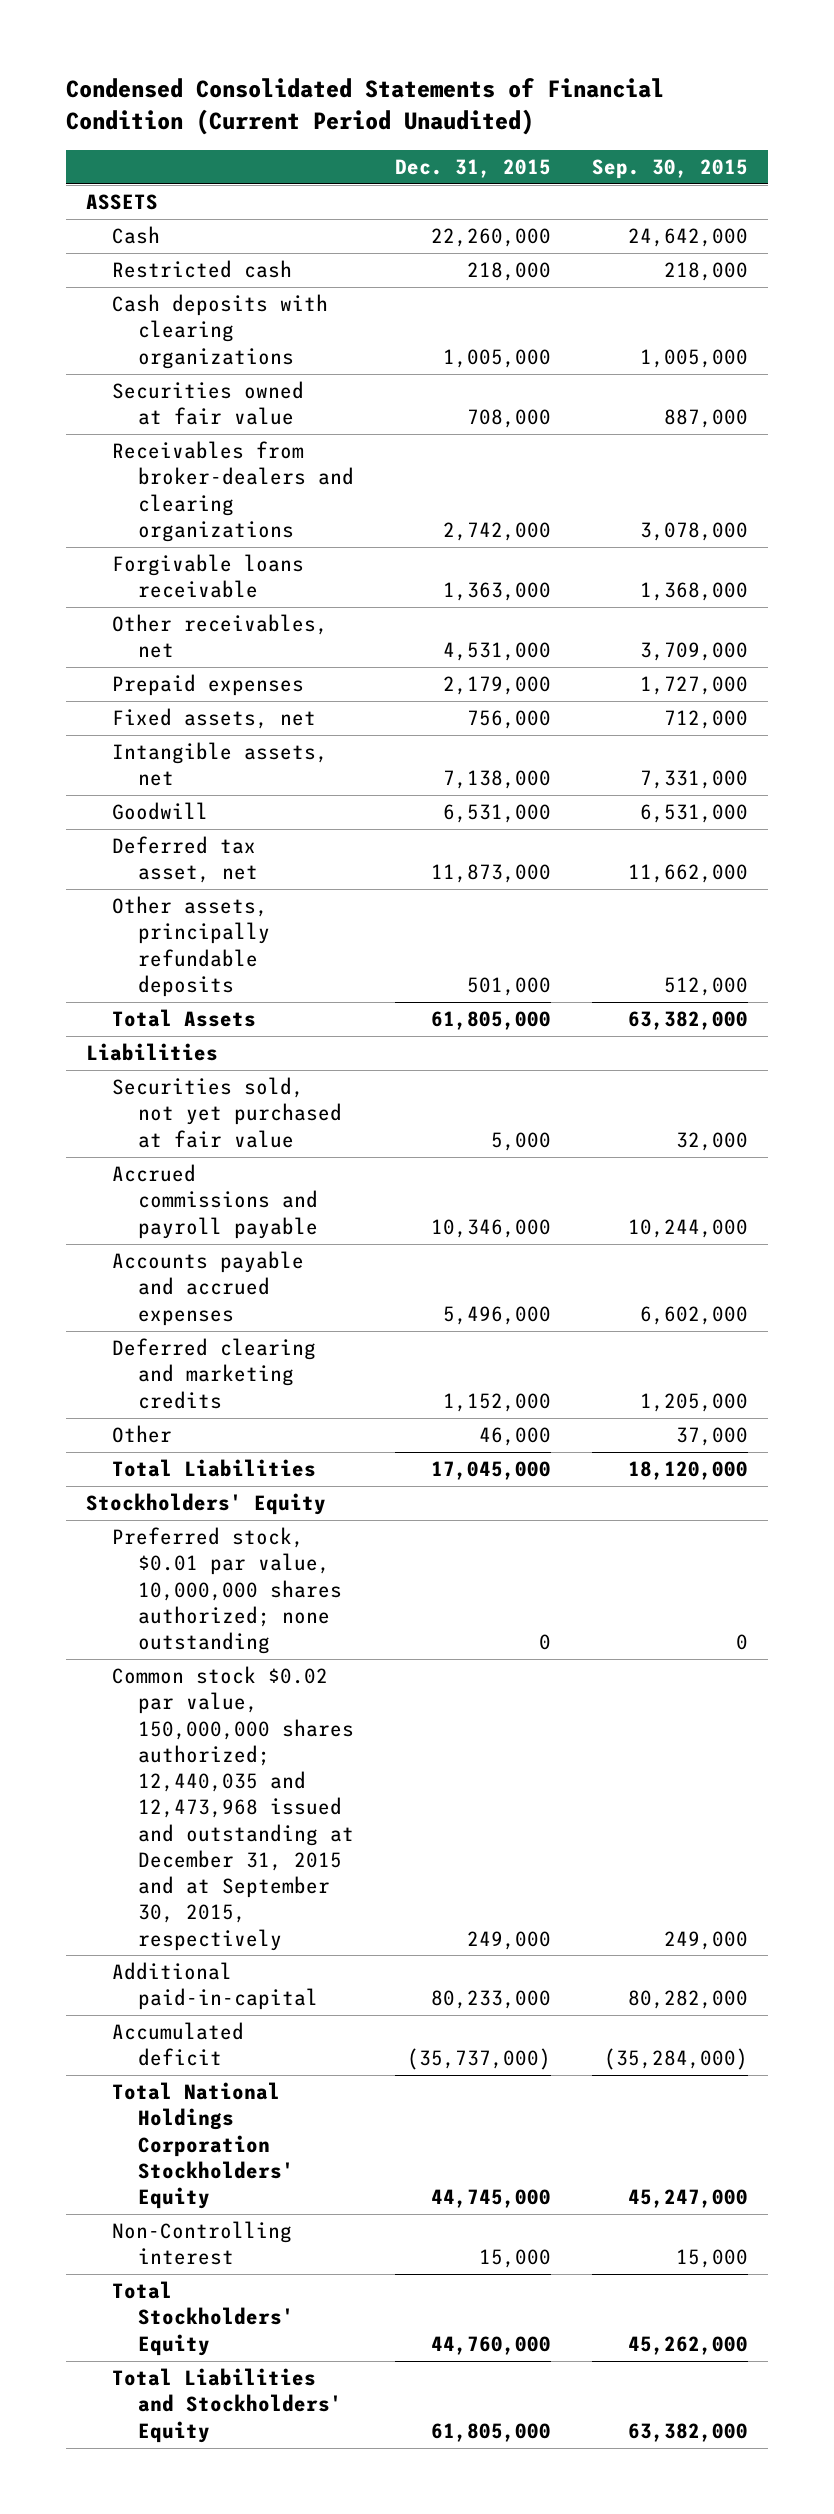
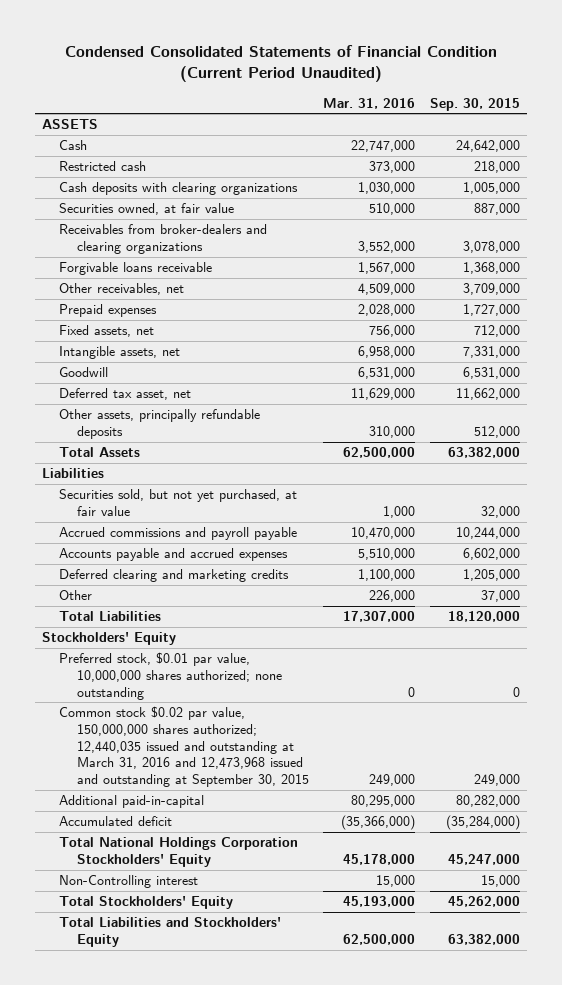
- | Dec. 31, 2015 | Sep. 30, 2015
+ | Mar. 31, 2016 | Sep. 30, 2015
- Securities owned at fair value | 708,000 | 887,000
+ Securities owned, at fair value | 510,000 | 887,000
- Securities sold, not yet purchased at fair value | 5,000 | 32,000
+ Securities sold, but not yet purchased, at fair value | 1,000 | 32,000
- Common stock $0.02 par value, 150,000,000 shares authorized; 12,440,035 and 12,473,968 issued and outstanding at December 31, 2015 and at September 30, 2015, respectively | 249,000 | 249,000
+ Common stock $0.02 par value, 150,000,000 shares authorized; 12,440,035 issued and outstanding at March 31, 2016 and 12,473,968 issued and outstanding at September 30, 2015 | 249,000 | 249,000

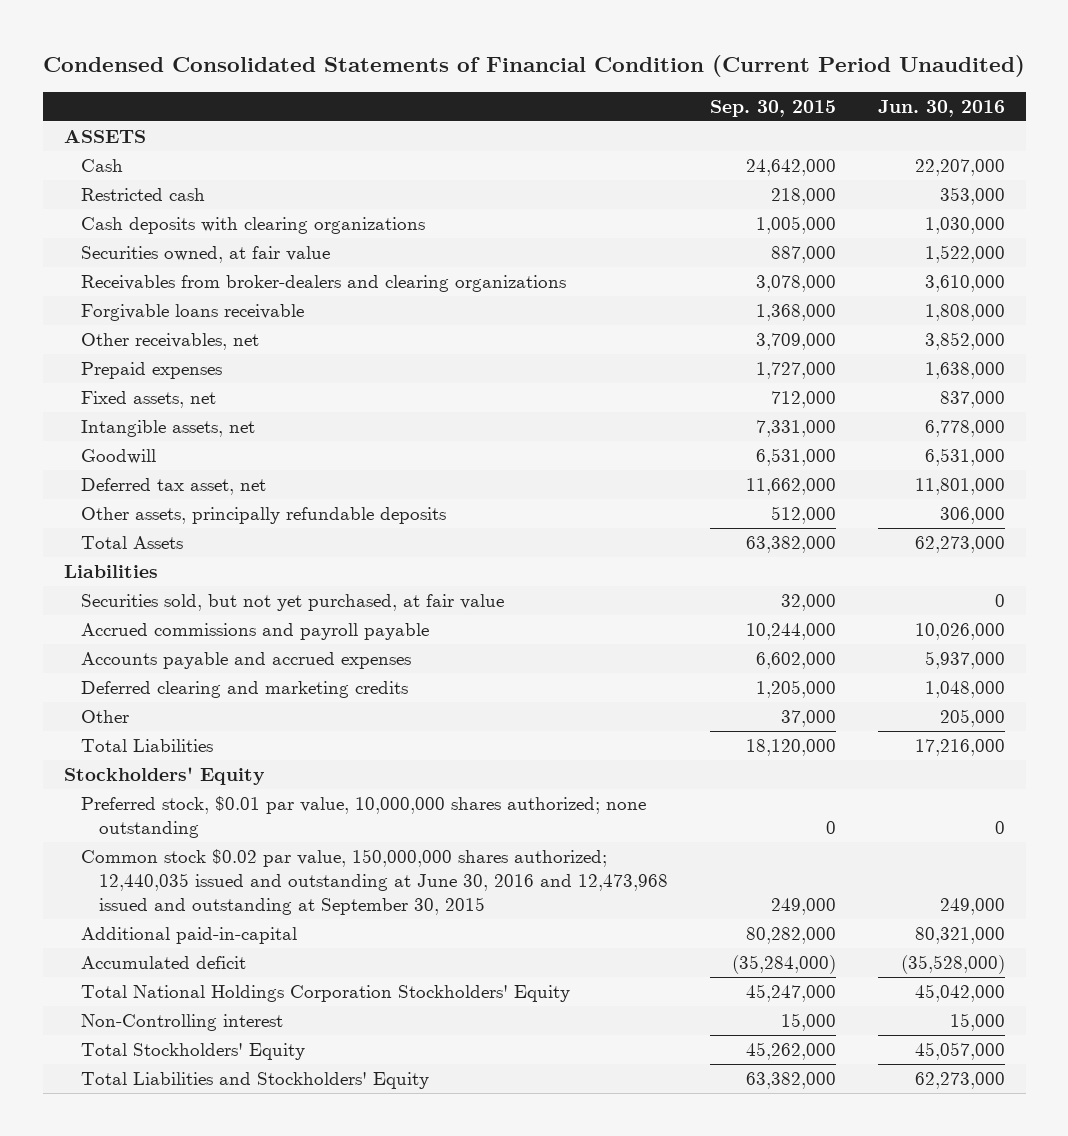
- | Mar. 31, 2016 | Sep. 30, 2015
+ | Sep. 30, 2015 | Jun. 30, 2016
- Common stock $0.02 par value, 150,000,000 shares authorized; 12,440,035 issued and outstanding at March 31, 2016 and 12,473,968 issued and outstanding at September 30, 2015 | 249,000 | 249,000
+ Common stock $0.02 par value, 150,000,000 shares authorized; 12,440,035 issued and outstanding at June 30, 2016 and 12,473,968 issued and outstanding at September 30, 2015 | 249,000 | 249,000

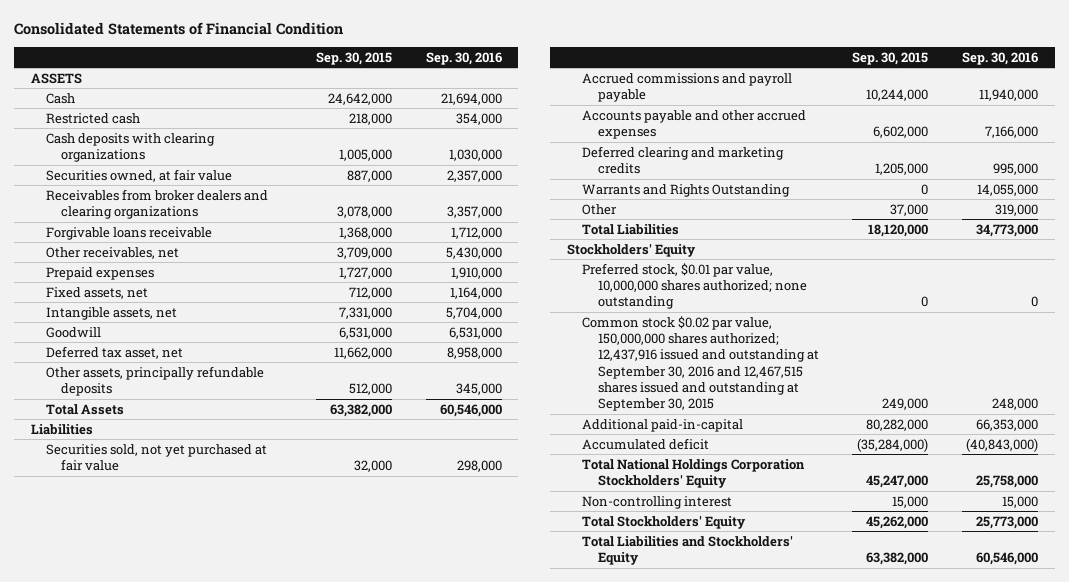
- Condensed Consolidated Statements of Financial Condition (Current Period Unaudited)
+ Consolidated Statements of Financial Condition
- | Sep. 30, 2015 | Jun. 30, 2016
+ | Sep. 30, 2015 | Sep. 30, 2016
- Receivables from broker-dealers and clearing organizations | 3,078,000 | 3,610,000
+ Receivables from broker dealers and clearing organizations | 3,078,000 | 3,357,000
- Securities sold, but not yet purchased, at fair value | 32,000 | 0
+ Securities sold, not yet purchased at fair value | 32,000 | 298,000
- Accounts payable and accrued expenses | 6,602,000 | 5,937,000
+ Accounts payable and other accrued expenses | 6,602,000 | 7,166,000
+ Warrants and Rights Outstanding | 0 | 14,055,000
- Common stock $0.02 par value, 150,000,000 shares authorized; 12,440,035 issued and outstanding at June 30, 2016 and 12,473,968 issued and outstanding at September 30, 2015 | 249,000 | 249,000
+ Common stock $0.02 par value, 150,000,000 shares authorized; 12,437,916 issued and outstanding at September 30, 2016 and 12,467,515 shares issued and outstanding at September 30, 2015 | 249,000 | 248,000
- Non-Controlling interest | 15,000 | 15,000
+ Non-controlling interest | 15,000 | 15,000

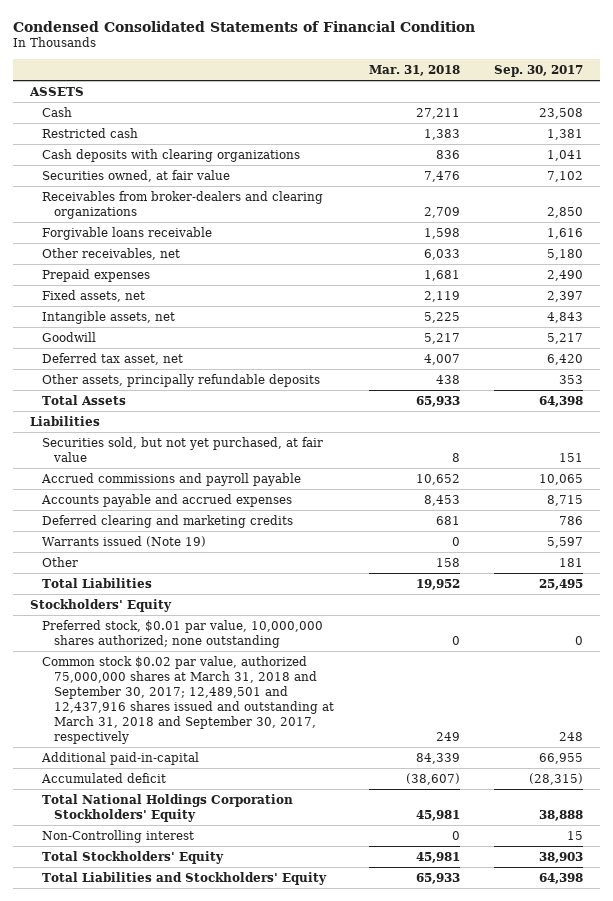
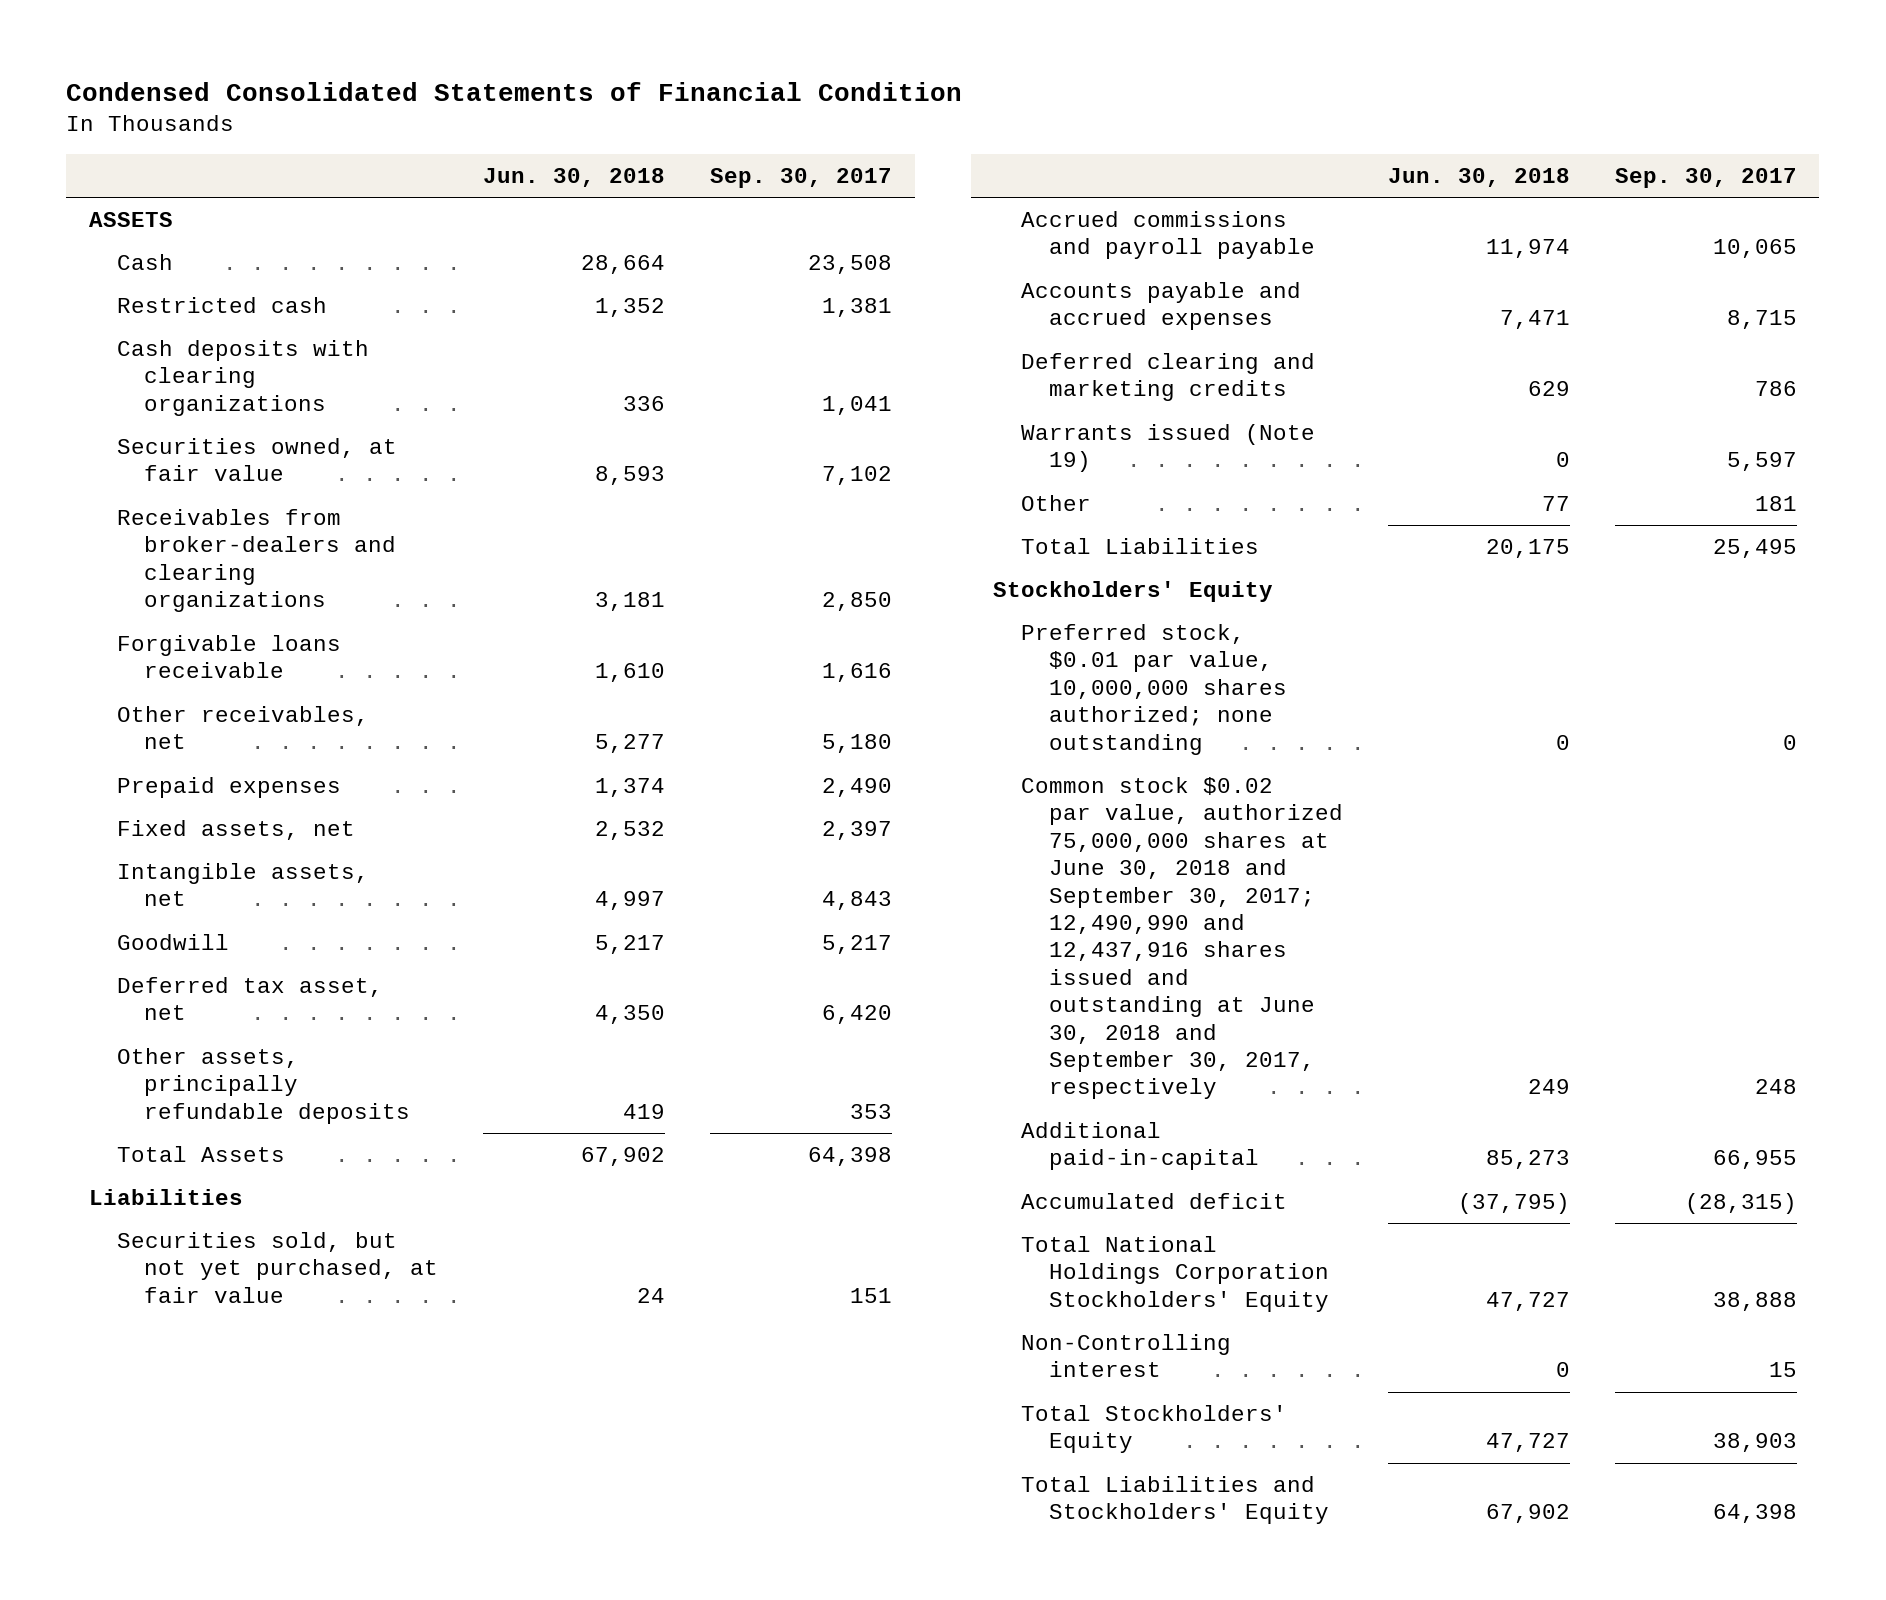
- | Mar. 31, 2018 | Sep. 30, 2017
+ | Jun. 30, 2018 | Sep. 30, 2017
- Common stock $0.02 par value, authorized 75,000,000 shares at March 31, 2018 and September 30, 2017; 12,489,501 and 12,437,916 shares issued and outstanding at March 31, 2018 and September 30, 2017, respectively | 249 | 248
+ Common stock $0.02 par value, authorized 75,000,000 shares at June 30, 2018 and September 30, 2017; 12,490,990 and 12,437,916 shares issued and outstanding at June 30, 2018 and September 30, 2017, respectively | 249 | 248

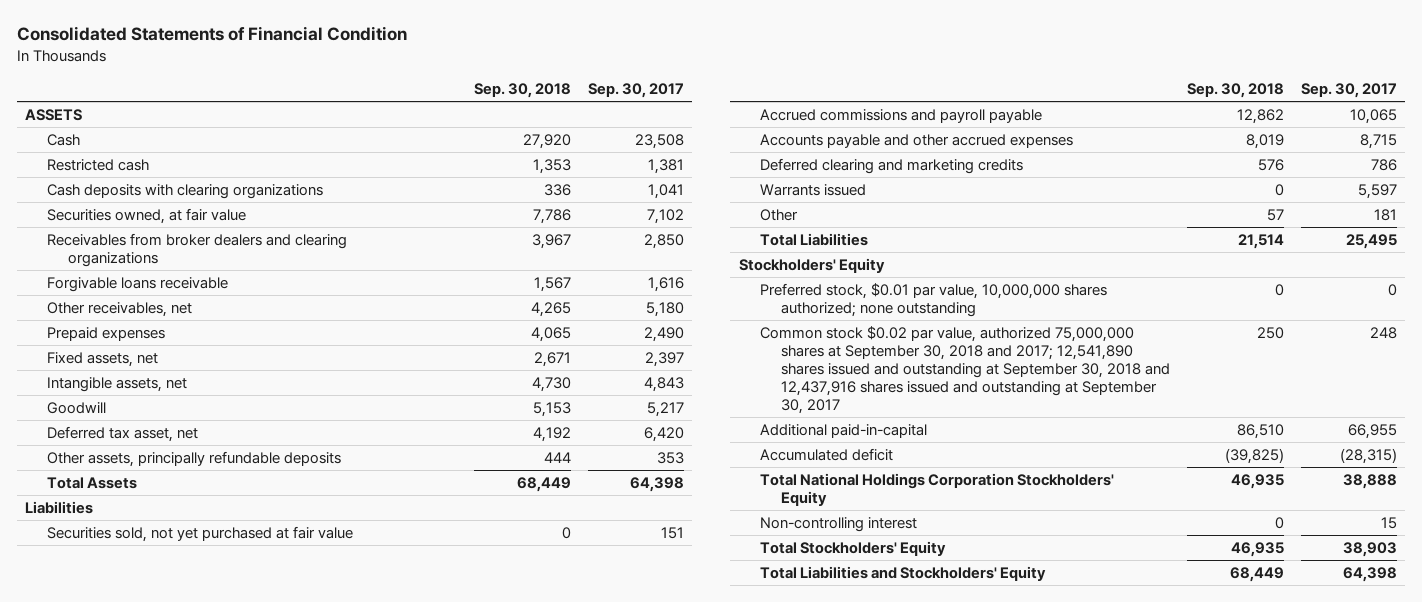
- Condensed Consolidated Statements of Financial Condition
+ Consolidated Statements of Financial Condition
- | Jun. 30, 2018 | Sep. 30, 2017
+ | Sep. 30, 2018 | Sep. 30, 2017
- Receivables from broker-dealers and clearing organizations | 3,181 | 2,850
+ Receivables from broker dealers and clearing organizations | 3,967 | 2,850
- Securities sold, but not yet purchased, at fair value | 24 | 151
+ Securities sold, not yet purchased at fair value | 0 | 151
- Accounts payable and accrued expenses | 7,471 | 8,715
+ Accounts payable and other accrued expenses | 8,019 | 8,715
- Warrants issued (Note 19) | 0 | 5,597
+ Warrants issued | 0 | 5,597
- Common stock $0.02 par value, authorized 75,000,000 shares at June 30, 2018 and September 30, 2017; 12,490,990 and 12,437,916 shares issued and outstanding at June 30, 2018 and September 30, 2017, respectively | 249 | 248
+ Common stock $0.02 par value, authorized 75,000,000 shares at September 30, 2018 and 2017; 12,541,890 shares issued and outstanding at September 30, 2018 and 12,437,916 shares issued and outstanding at September 30, 2017 | 250 | 248
- Non-Controlling interest | 0 | 15
+ Non-controlling interest | 0 | 15

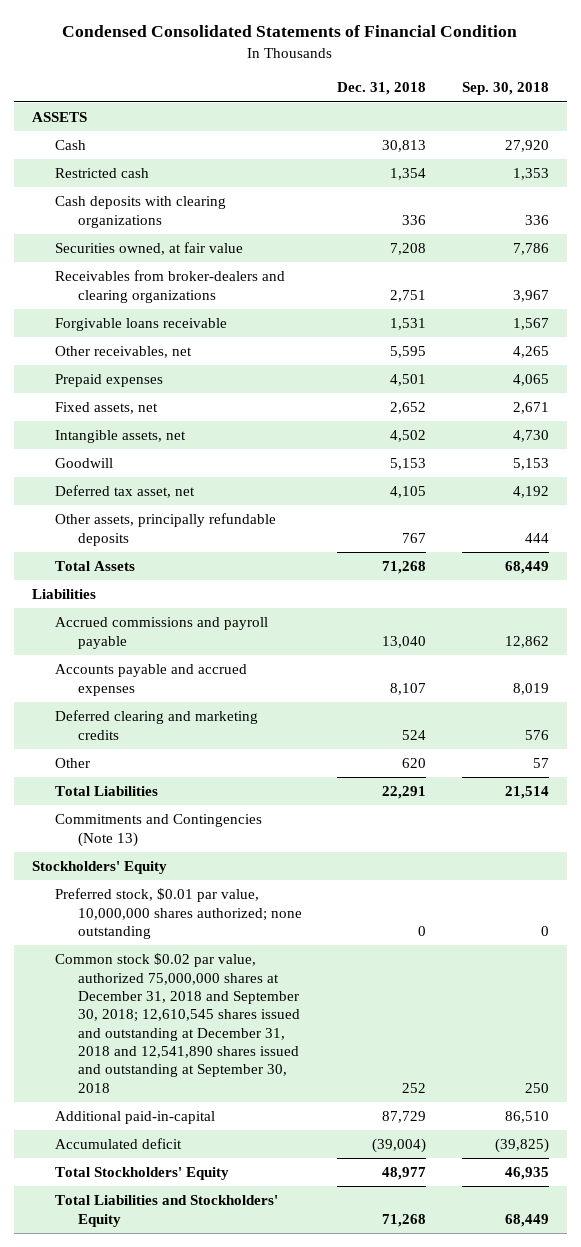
- Consolidated Statements of Financial Condition
+ Condensed Consolidated Statements of Financial Condition
- | Sep. 30, 2018 | Sep. 30, 2017
+ | Dec. 31, 2018 | Sep. 30, 2018
- Receivables from broker dealers and clearing organizations | 3,967 | 2,850
+ Receivables from broker-dealers and clearing organizations | 2,751 | 3,967
- Securities sold, not yet purchased at fair value | 0 | 151
- Accounts payable and other accrued expenses | 8,019 | 8,715
+ Accounts payable and accrued expenses | 8,107 | 8,019
- Warrants issued | 0 | 5,597
+ Commitments and Contingencies (Note 13)
- Common stock $0.02 par value, authorized 75,000,000 shares at September 30, 2018 and 2017; 12,541,890 shares issued and outstanding at September 30, 2018 and 12,437,916 shares issued and outstanding at September 30, 2017 | 250 | 248
+ Common stock $0.02 par value, authorized 75,000,000 shares at December 31, 2018 and September 30, 2018; 12,610,545 shares issued and outstanding at December 31, 2018 and 12,541,890 shares issued and outstanding at September 30, 2018 | 252 | 250
- Total National Holdings Corporation Stockholders' Equity | 46,935 | 38,888
- Non-controlling interest | 0 | 15

